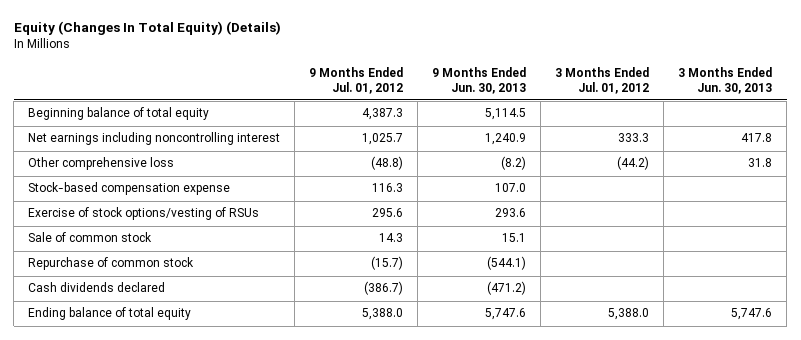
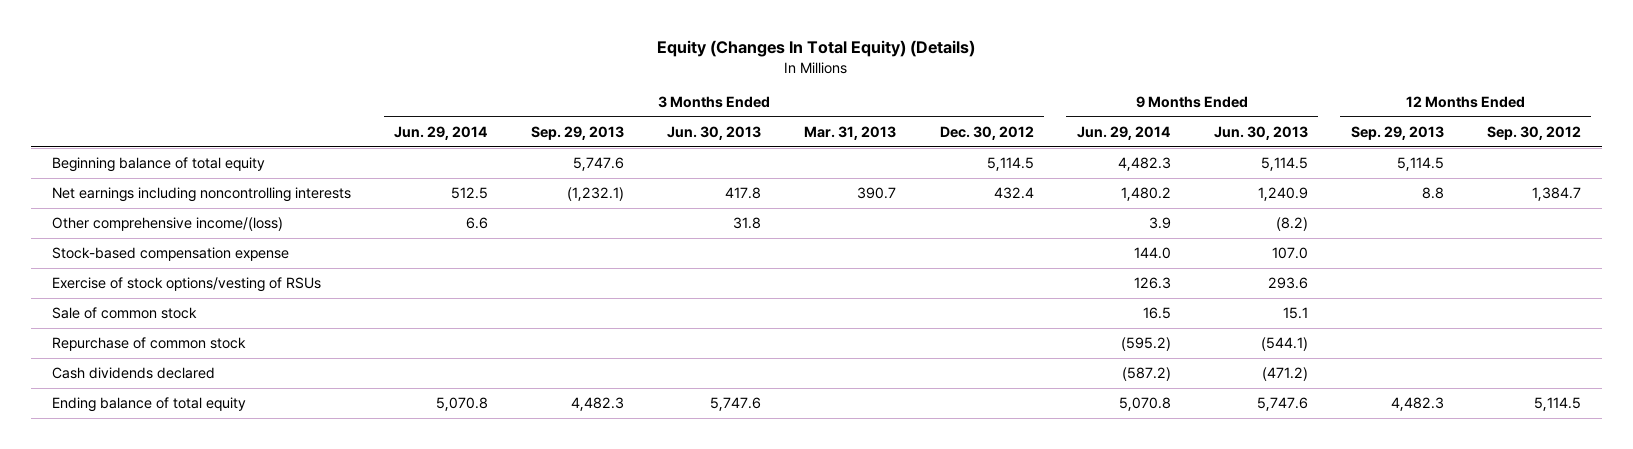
- | 9 Months Ended Jul. 01, 2012 | 9 Months Ended Jun. 30, 2013 | 3 Months Ended Jul. 01, 2012 | 3 Months Ended Jun. 30, 2013
+ | 3 Months Ended Jun. 29, 2014 | 3 Months Ended Sep. 29, 2013 | 3 Months Ended Jun. 30, 2013 | 3 Months Ended Mar. 31, 2013 | 3 Months Ended Dec. 30, 2012 | 9 Months Ended Jun. 29, 2014 | 9 Months Ended Jun. 30, 2013 | 12 Months Ended Sep. 29, 2013 | 12 Months Ended Sep. 30, 2012
- Net earnings including noncontrolling interest | 1,025.7 | 1,240.9 | 333.3 | 417.8
- Other comprehensive loss | (48.8) | (8.2) | (44.2) | 31.8
+ Net earnings including noncontrolling interests | 512.5 | (1,232.1) | 417.8 | 390.7 | 432.4 | 1,480.2 | 1,240.9 | 8.8 | 1,384.7
+ Other comprehensive income/(loss) | 6.6 | | 31.8 | | | 3.9 | (8.2) | |

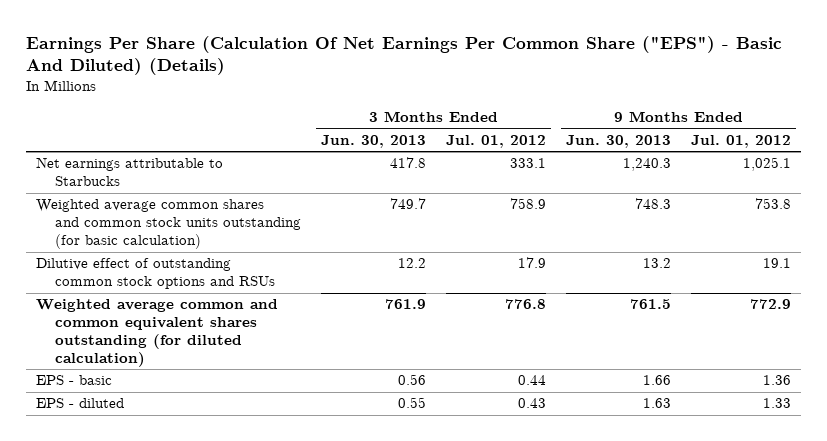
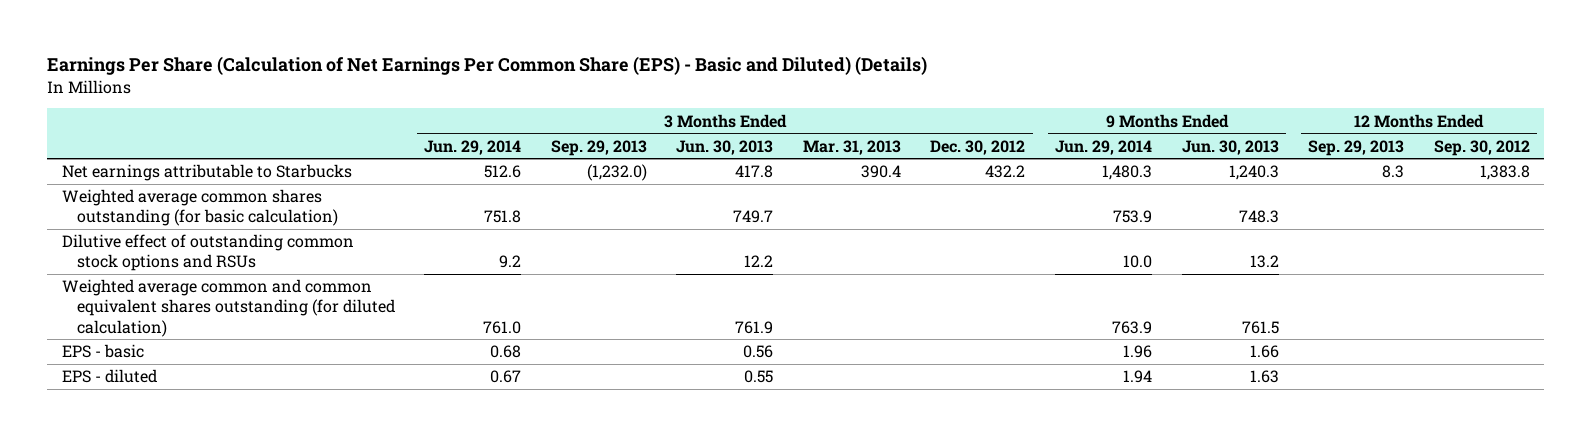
- Earnings Per Share (Calculation Of Net Earnings Per Common Share ("EPS") - Basic And Diluted) (Details)
+ Earnings Per Share (Calculation of Net Earnings Per Common Share (EPS) - Basic and Diluted) (Details)
- | 3 Months Ended Jun. 30, 2013 | 3 Months Ended Jul. 01, 2012 | 9 Months Ended Jun. 30, 2013 | 9 Months Ended Jul. 01, 2012
+ | 3 Months Ended Jun. 29, 2014 | 3 Months Ended Sep. 29, 2013 | 3 Months Ended Jun. 30, 2013 | 3 Months Ended Mar. 31, 2013 | 3 Months Ended Dec. 30, 2012 | 9 Months Ended Jun. 29, 2014 | 9 Months Ended Jun. 30, 2013 | 12 Months Ended Sep. 29, 2013 | 12 Months Ended Sep. 30, 2012
- Weighted average common shares and common stock units outstanding (for basic calculation) | 749.7 | 758.9 | 748.3 | 753.8
+ Weighted average common shares outstanding (for basic calculation) | 751.8 | | 749.7 | | | 753.9 | 748.3 | |

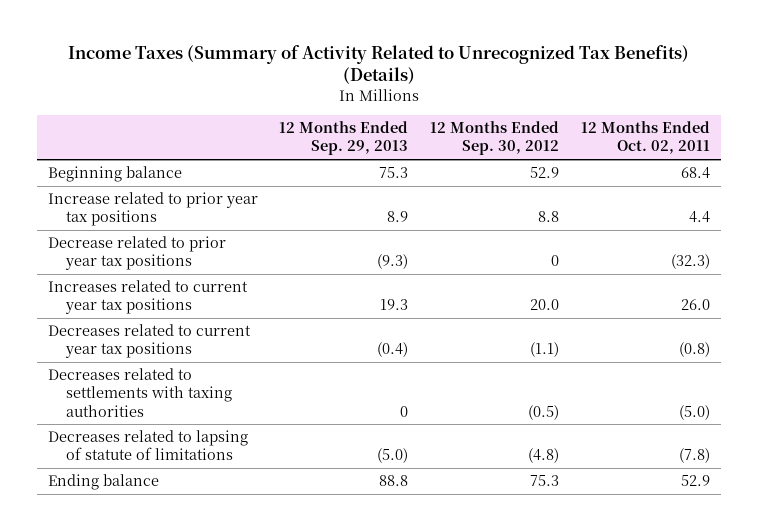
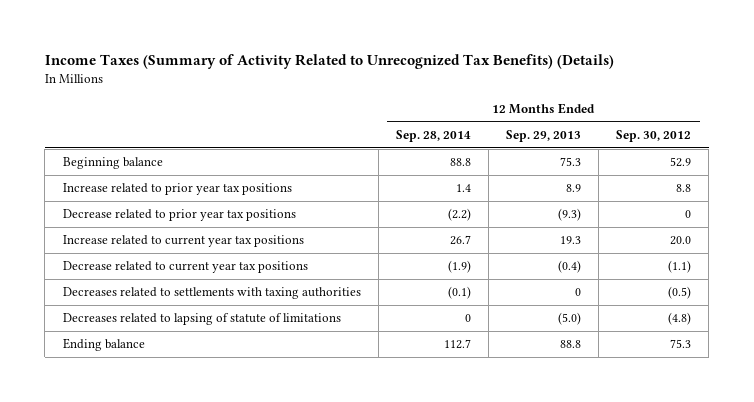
- | 12 Months Ended Sep. 29, 2013 | 12 Months Ended Sep. 30, 2012 | 12 Months Ended Oct. 02, 2011
+ | 12 Months Ended Sep. 28, 2014 | 12 Months Ended Sep. 29, 2013 | 12 Months Ended Sep. 30, 2012
- Increases related to current year tax positions | 19.3 | 20.0 | 26.0
- Decreases related to current year tax positions | (0.4) | (1.1) | (0.8)
+ Increase related to current year tax positions | 26.7 | 19.3 | 20.0
+ Decrease related to current year tax positions | (1.9) | (0.4) | (1.1)

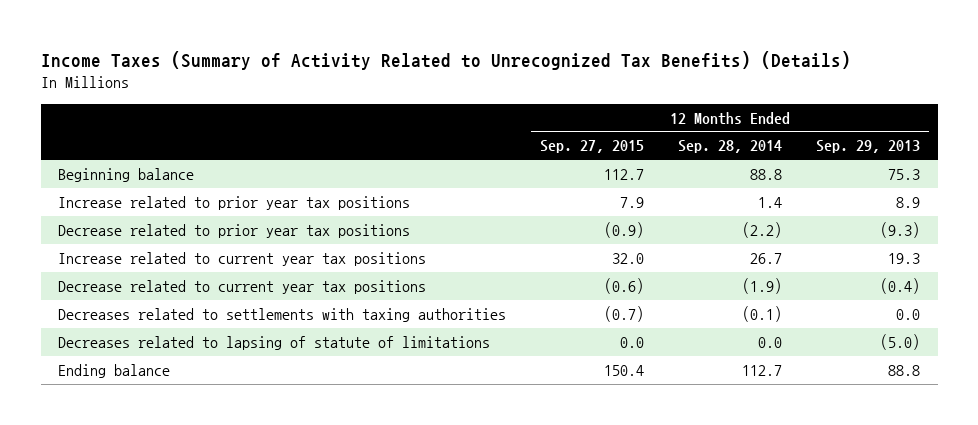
- | 12 Months Ended Sep. 28, 2014 | 12 Months Ended Sep. 29, 2013 | 12 Months Ended Sep. 30, 2012
+ | 12 Months Ended Sep. 27, 2015 | 12 Months Ended Sep. 28, 2014 | 12 Months Ended Sep. 29, 2013
- Decreases related to settlements with taxing authorities | (0.1) | 0 | (0.5)
- Decreases related to lapsing of statute of limitations | 0 | (5.0) | (4.8)
+ Decreases related to settlements with taxing authorities | (0.7) | (0.1) | 0.0
+ Decreases related to lapsing of statute of limitations | 0.0 | 0.0 | (5.0)

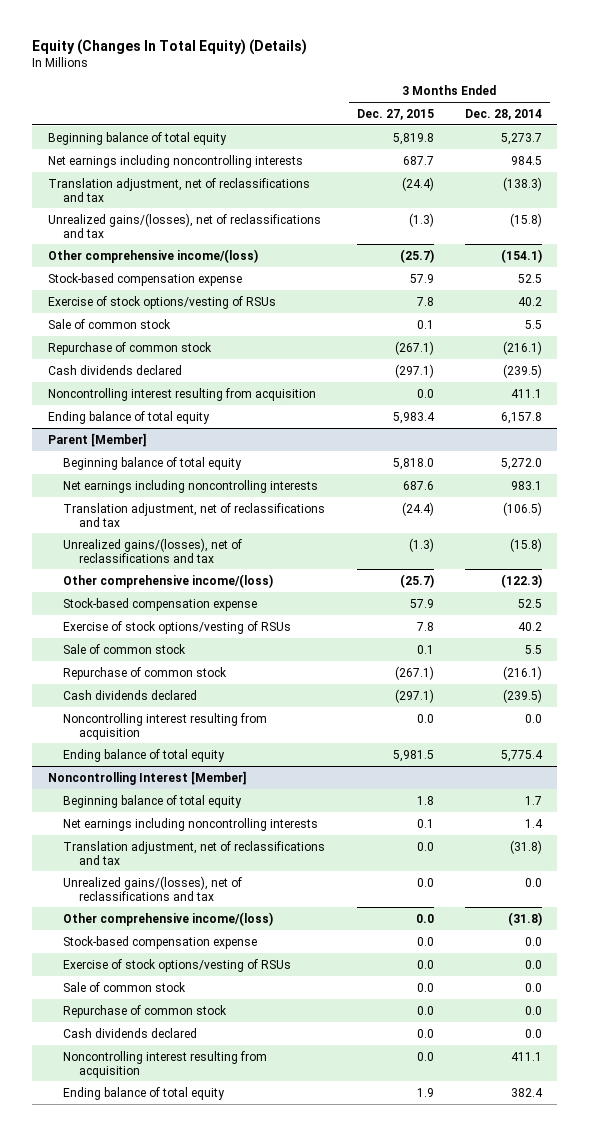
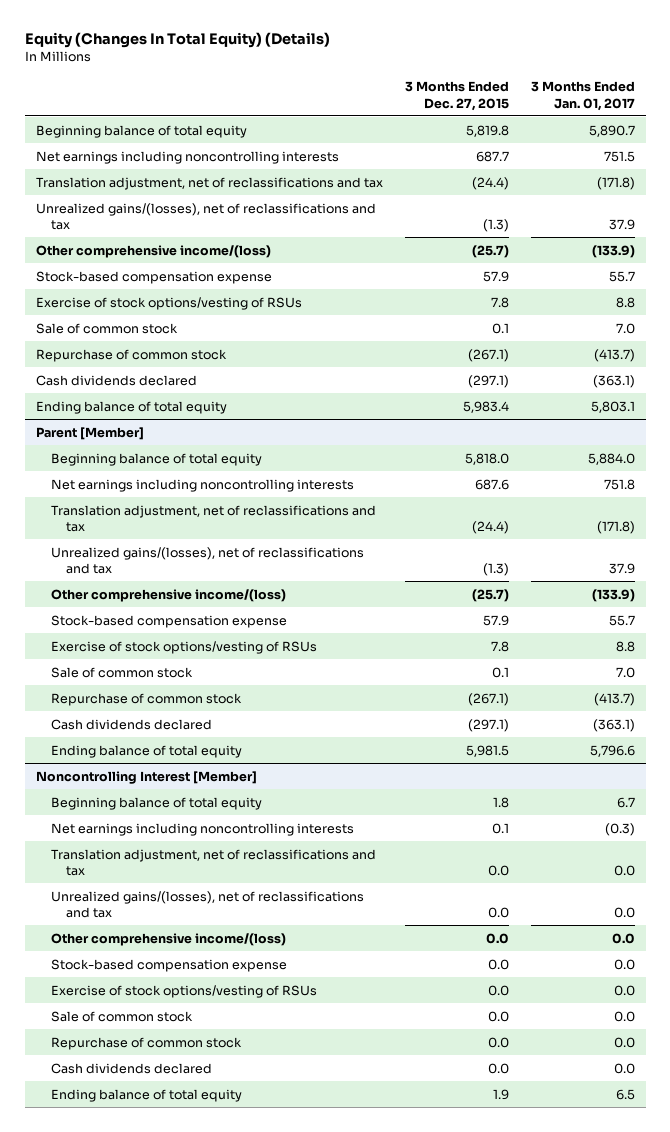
- | 3 Months Ended Dec. 27, 2015 | 3 Months Ended Dec. 28, 2014
+ | 3 Months Ended Dec. 27, 2015 | 3 Months Ended Jan. 01, 2017
- Noncontrolling interest resulting from acquisition | 0.0 | 411.1
@ Parent [Member]
- Noncontrolling interest resulting from acquisition | 0.0 | 0.0
@ Noncontrolling Interest [Member]
- Noncontrolling interest resulting from acquisition | 0.0 | 411.1

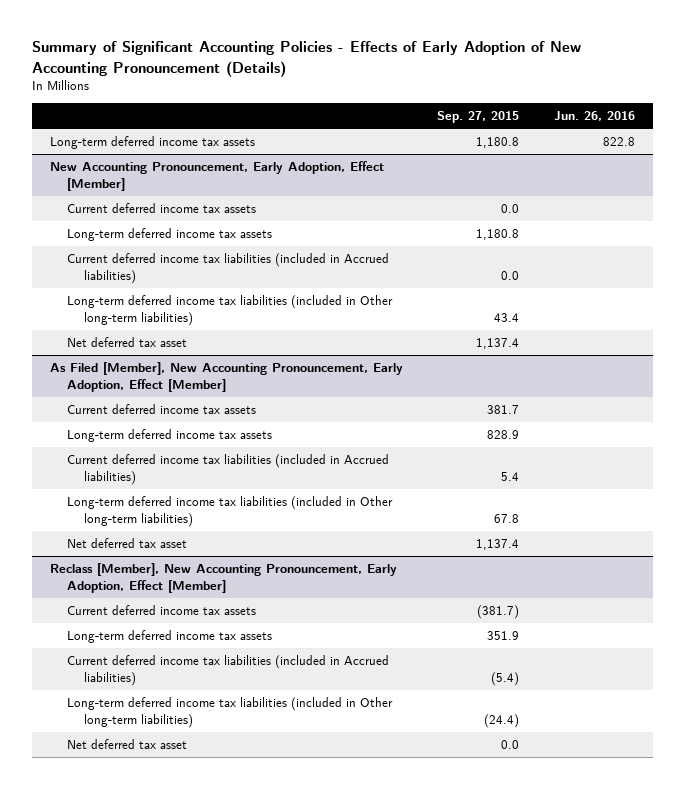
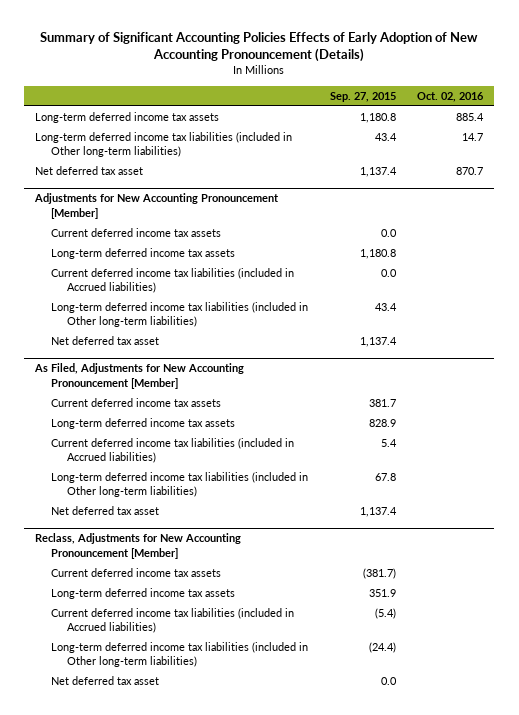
- Summary of Significant Accounting Policies - Effects of Early Adoption of New Accounting Pronouncement (Details)
+ Summary of Significant Accounting Policies Effects of Early Adoption of New Accounting Pronouncement (Details)
- | Sep. 27, 2015 | Jun. 26, 2016
+ | Sep. 27, 2015 | Oct. 02, 2016
- New Accounting Pronouncement, Early Adoption, Effect [Member]
+ Long-term deferred income tax liabilities (included in Other long-term liabilities) | 43.4 | 14.7
+ Net deferred tax asset | 1,137.4 | 870.7
+ Adjustments for New Accounting Pronouncement [Member]
- As Filed [Member], New Accounting Pronouncement, Early Adoption, Effect [Member]
+ As Filed, Adjustments for New Accounting Pronouncement [Member]
- Reclass [Member], New Accounting Pronouncement, Early Adoption, Effect [Member]
+ Reclass, Adjustments for New Accounting Pronouncement [Member]

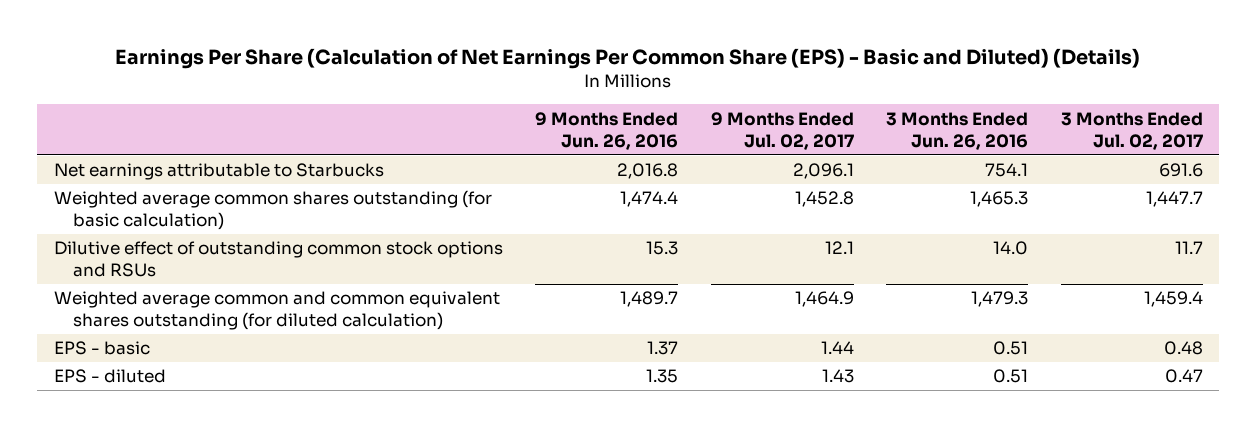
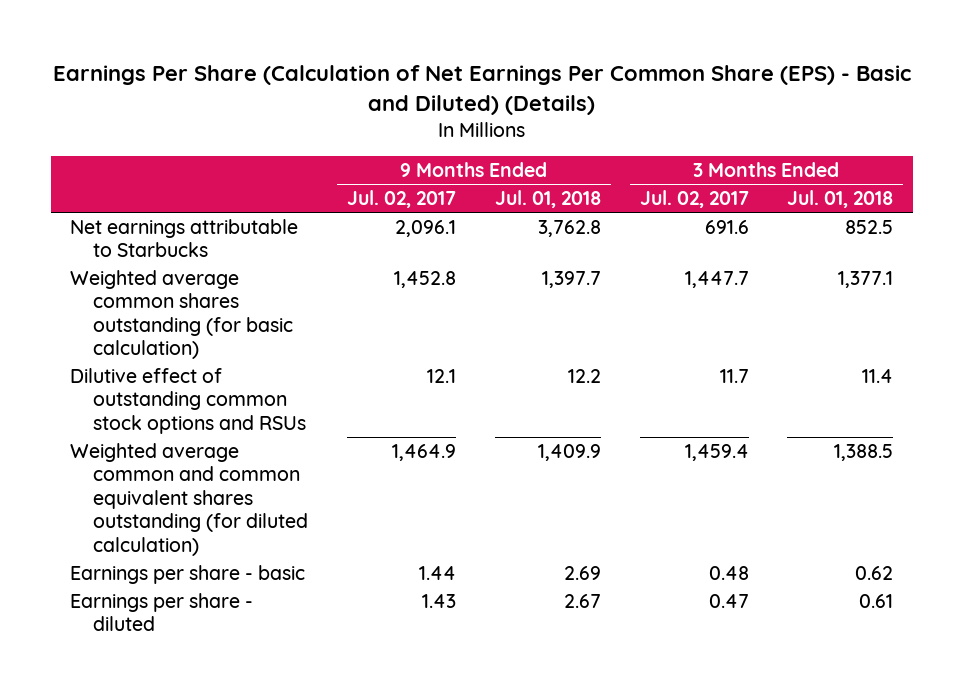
- | 9 Months Ended Jun. 26, 2016 | 9 Months Ended Jul. 02, 2017 | 3 Months Ended Jun. 26, 2016 | 3 Months Ended Jul. 02, 2017
+ | 9 Months Ended Jul. 02, 2017 | 9 Months Ended Jul. 01, 2018 | 3 Months Ended Jul. 02, 2017 | 3 Months Ended Jul. 01, 2018
- EPS - basic | 1.37 | 1.44 | 0.51 | 0.48
- EPS - diluted | 1.35 | 1.43 | 0.51 | 0.47
+ Earnings per share - basic | 1.44 | 2.69 | 0.48 | 0.62
+ Earnings per share - diluted | 1.43 | 2.67 | 0.47 | 0.61

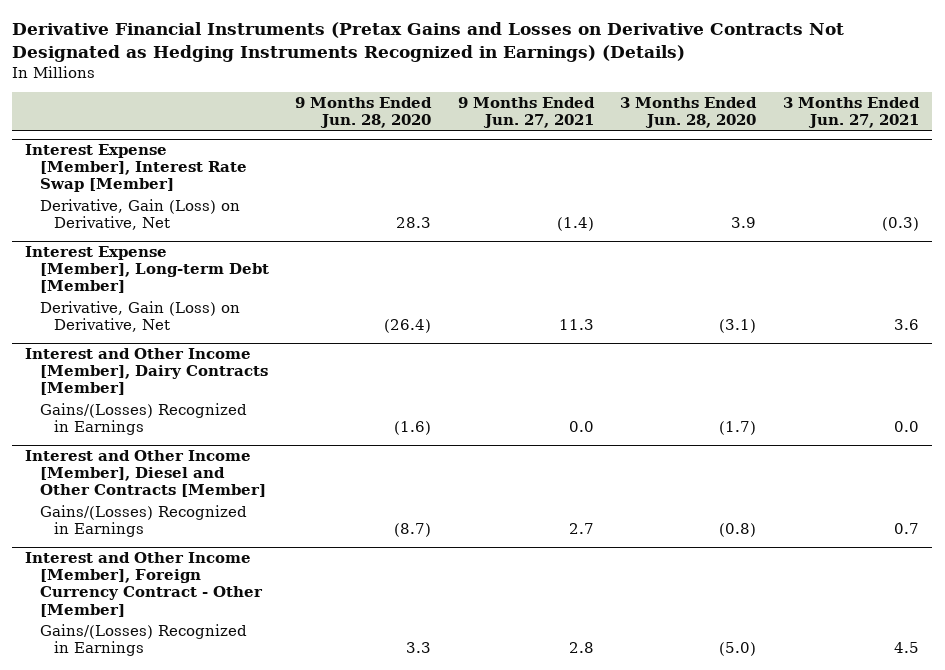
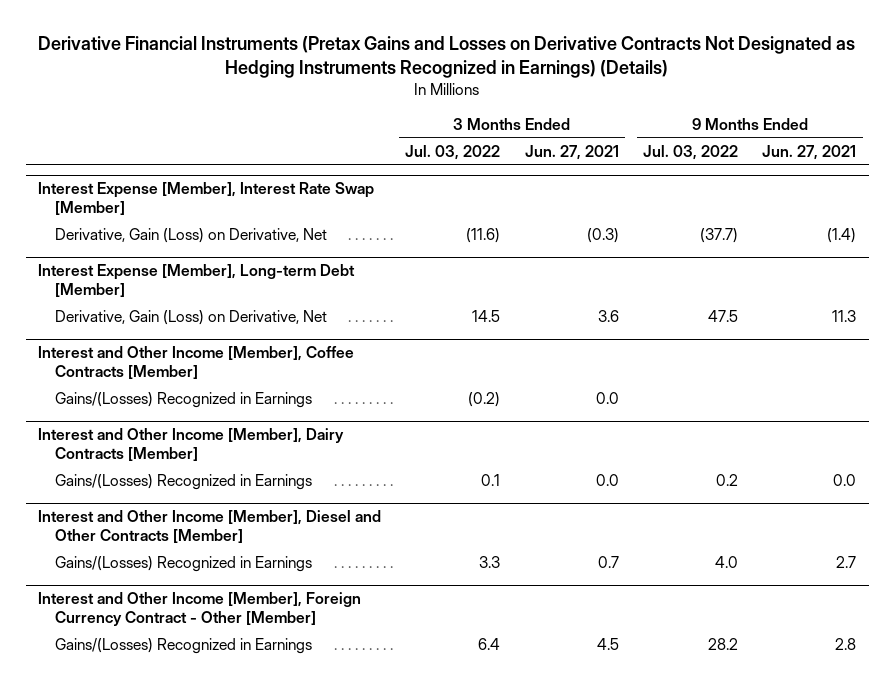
- | 9 Months Ended Jun. 28, 2020 | 9 Months Ended Jun. 27, 2021 | 3 Months Ended Jun. 28, 2020 | 3 Months Ended Jun. 27, 2021
+ | 3 Months Ended Jul. 03, 2022 | 3 Months Ended Jun. 27, 2021 | 9 Months Ended Jul. 03, 2022 | 9 Months Ended Jun. 27, 2021
+ Interest and Other Income [Member], Coffee Contracts [Member]
+ Gains/(Losses) Recognized in Earnings | (0.2) | 0.0 | |

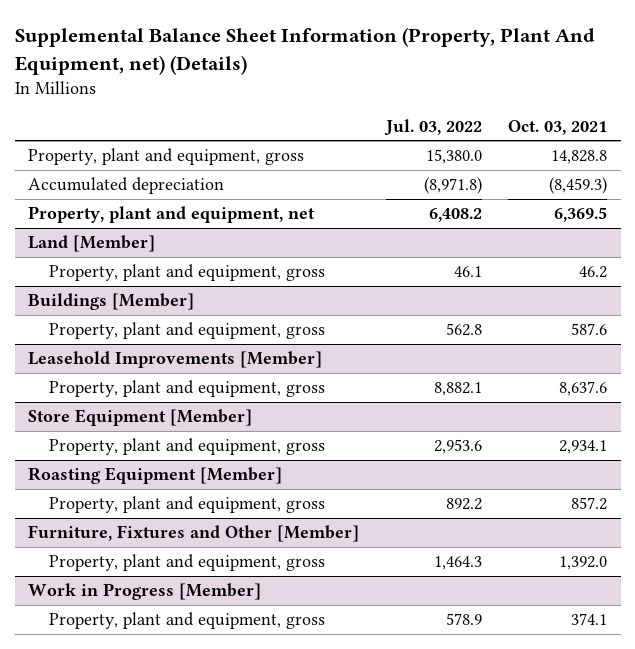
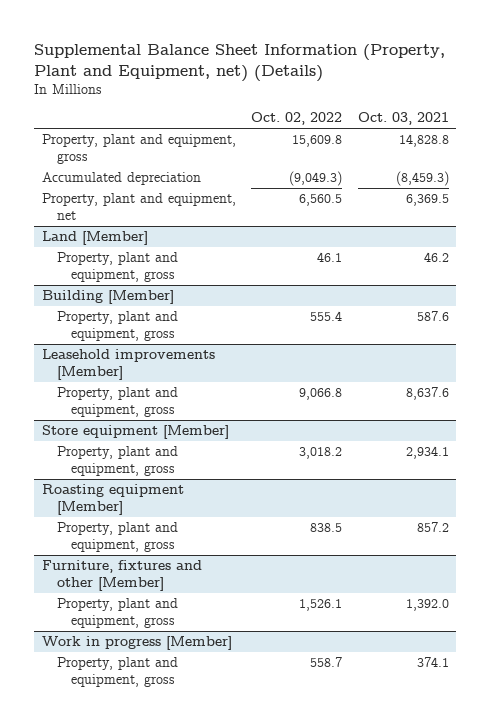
- Supplemental Balance Sheet Information (Property, Plant And Equipment, net) (Details)
+ Supplemental Balance Sheet Information (Property, Plant and Equipment, net) (Details)
- | Jul. 03, 2022 | Oct. 03, 2021
+ | Oct. 02, 2022 | Oct. 03, 2021
- Buildings [Member]
+ Building [Member]
- Leasehold Improvements [Member]
+ Leasehold improvements [Member]
- Store Equipment [Member]
+ Store equipment [Member]
- Roasting Equipment [Member]
+ Roasting equipment [Member]
- Furniture, Fixtures and Other [Member]
+ Furniture, fixtures and other [Member]
- Work in Progress [Member]
+ Work in progress [Member]

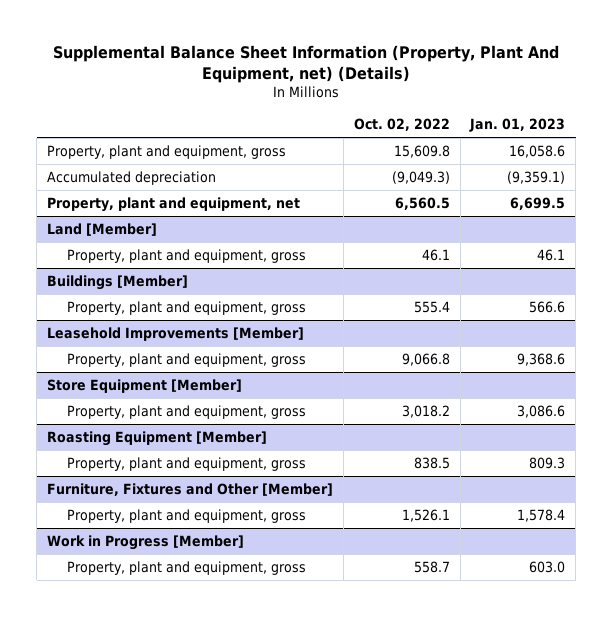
- Supplemental Balance Sheet Information (Property, Plant and Equipment, net) (Details)
+ Supplemental Balance Sheet Information (Property, Plant And Equipment, net) (Details)
- | Oct. 02, 2022 | Oct. 03, 2021
+ | Oct. 02, 2022 | Jan. 01, 2023
- Building [Member]
+ Buildings [Member]
- Leasehold improvements [Member]
+ Leasehold Improvements [Member]
- Store equipment [Member]
+ Store Equipment [Member]
- Roasting equipment [Member]
+ Roasting Equipment [Member]
- Furniture, fixtures and other [Member]
+ Furniture, Fixtures and Other [Member]
- Work in progress [Member]
+ Work in Progress [Member]

